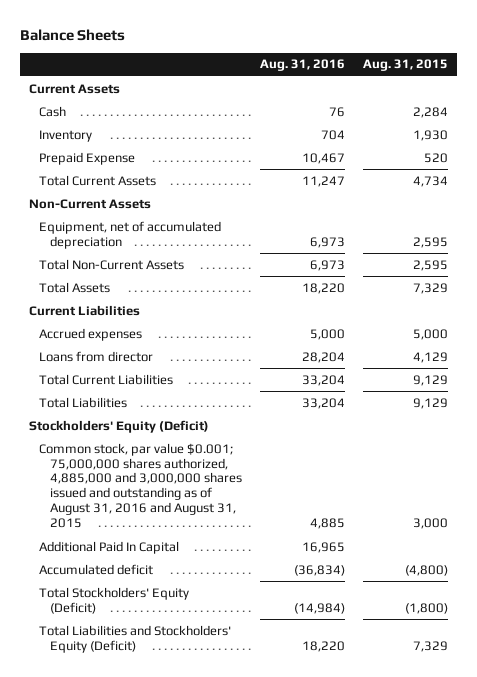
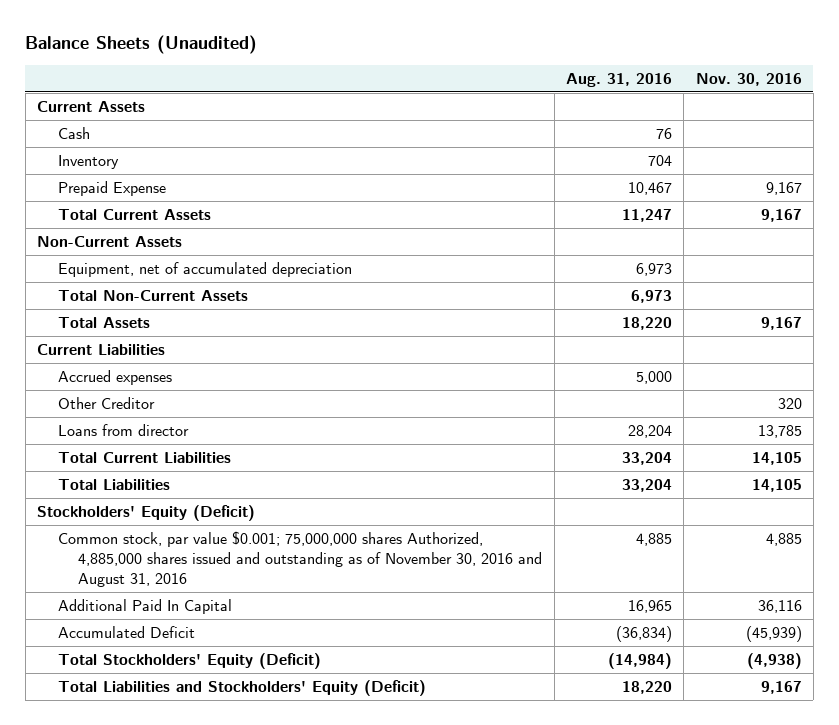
- Balance Sheets
+ Balance Sheets (Unaudited)
- | Aug. 31, 2016 | Aug. 31, 2015
+ | Aug. 31, 2016 | Nov. 30, 2016
+ Other Creditor | | 320
- Common stock, par value $0.001; 75,000,000 shares authorized, 4,885,000 and 3,000,000 shares issued and outstanding as of August 31, 2016 and August 31, 2015 | 4,885 | 3,000
+ Common stock, par value $0.001; 75,000,000 shares Authorized, 4,885,000 shares issued and outstanding as of November 30, 2016 and August 31, 2016 | 4,885 | 4,885
- Accumulated deficit | (36,834) | (4,800)
+ Accumulated Deficit | (36,834) | (45,939)

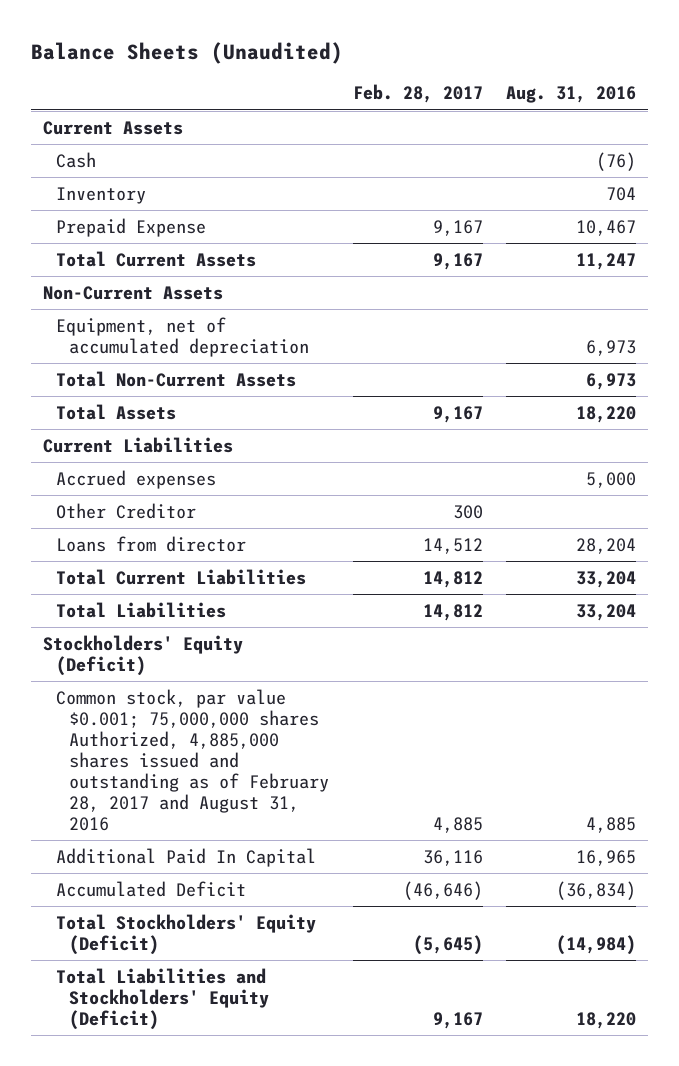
- | Aug. 31, 2016 | Nov. 30, 2016
+ | Feb. 28, 2017 | Aug. 31, 2016
- Cash | 76 |
+ Cash | | (76)
- Common stock, par value $0.001; 75,000,000 shares Authorized, 4,885,000 shares issued and outstanding as of November 30, 2016 and August 31, 2016 | 4,885 | 4,885
+ Common stock, par value $0.001; 75,000,000 shares Authorized, 4,885,000 shares issued and outstanding as of February 28, 2017 and August 31, 2016 | 4,885 | 4,885

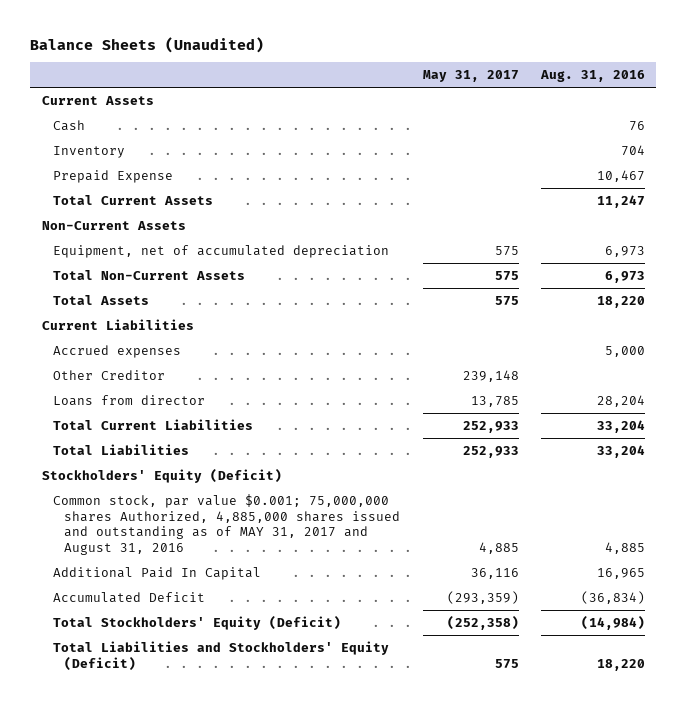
- | Feb. 28, 2017 | Aug. 31, 2016
+ | May 31, 2017 | Aug. 31, 2016
- Cash | | (76)
+ Cash | | 76
- Common stock, par value $0.001; 75,000,000 shares Authorized, 4,885,000 shares issued and outstanding as of February 28, 2017 and August 31, 2016 | 4,885 | 4,885
+ Common stock, par value $0.001; 75,000,000 shares Authorized, 4,885,000 shares issued and outstanding as of MAY 31, 2017 and August 31, 2016 | 4,885 | 4,885

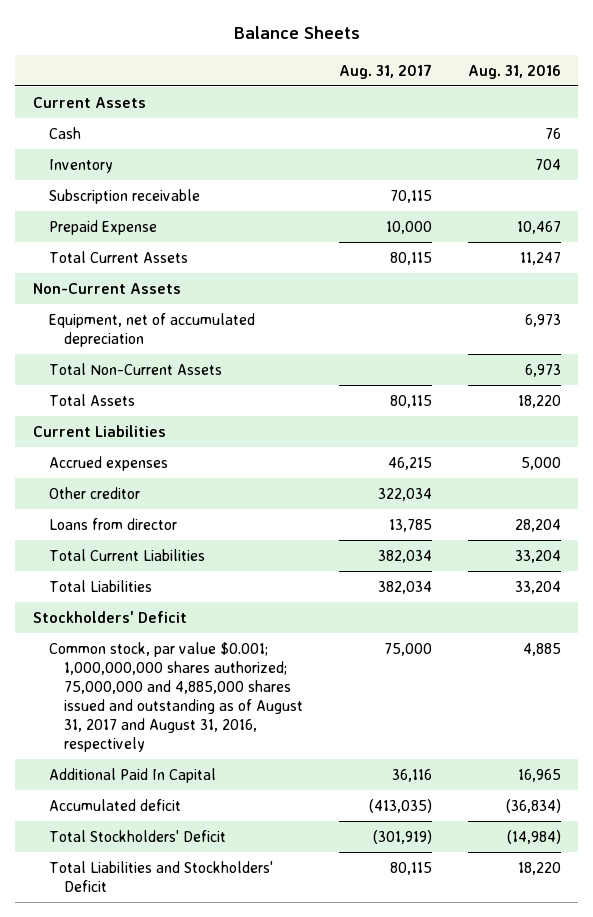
- Balance Sheets (Unaudited)
+ Balance Sheets
- | May 31, 2017 | Aug. 31, 2016
+ | Aug. 31, 2017 | Aug. 31, 2016
+ Subscription receivable | 70,115 |
- Other Creditor | 239,148 |
+ Other creditor | 322,034 |
- Stockholders' Equity (Deficit)
- Common stock, par value $0.001; 75,000,000 shares Authorized, 4,885,000 shares issued and outstanding as of MAY 31, 2017 and August 31, 2016 | 4,885 | 4,885
+ Stockholders' Deficit
+ Common stock, par value $0.001; 1,000,000,000 shares authorized; 75,000,000 and 4,885,000 shares issued and outstanding as of August 31, 2017 and August 31, 2016, respectively | 75,000 | 4,885
- Accumulated Deficit | (293,359) | (36,834)
- Total Stockholders' Equity (Deficit) | (252,358) | (14,984)
- Total Liabilities and Stockholders' Equity (Deficit) | 575 | 18,220
+ Accumulated deficit | (413,035) | (36,834)
+ Total Stockholders' Deficit | (301,919) | (14,984)
+ Total Liabilities and Stockholders' Deficit | 80,115 | 18,220

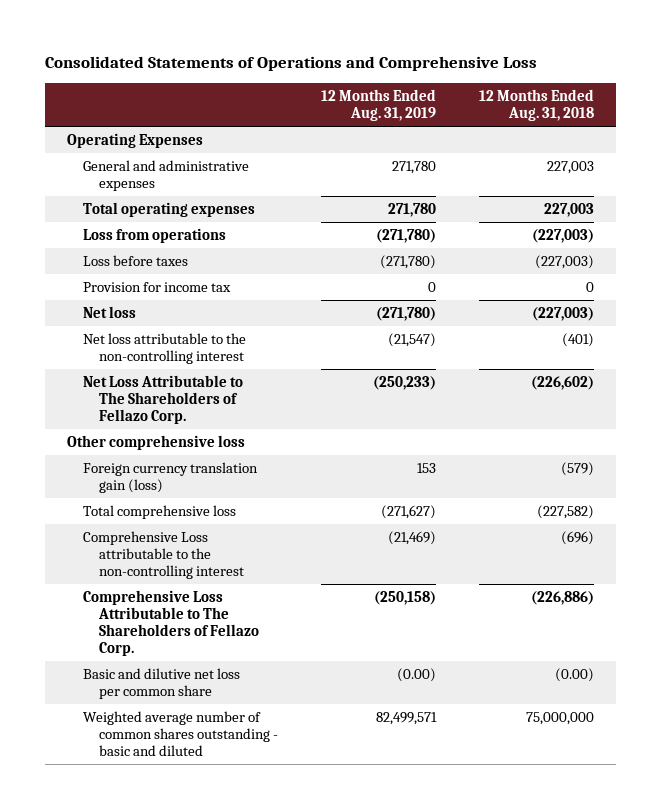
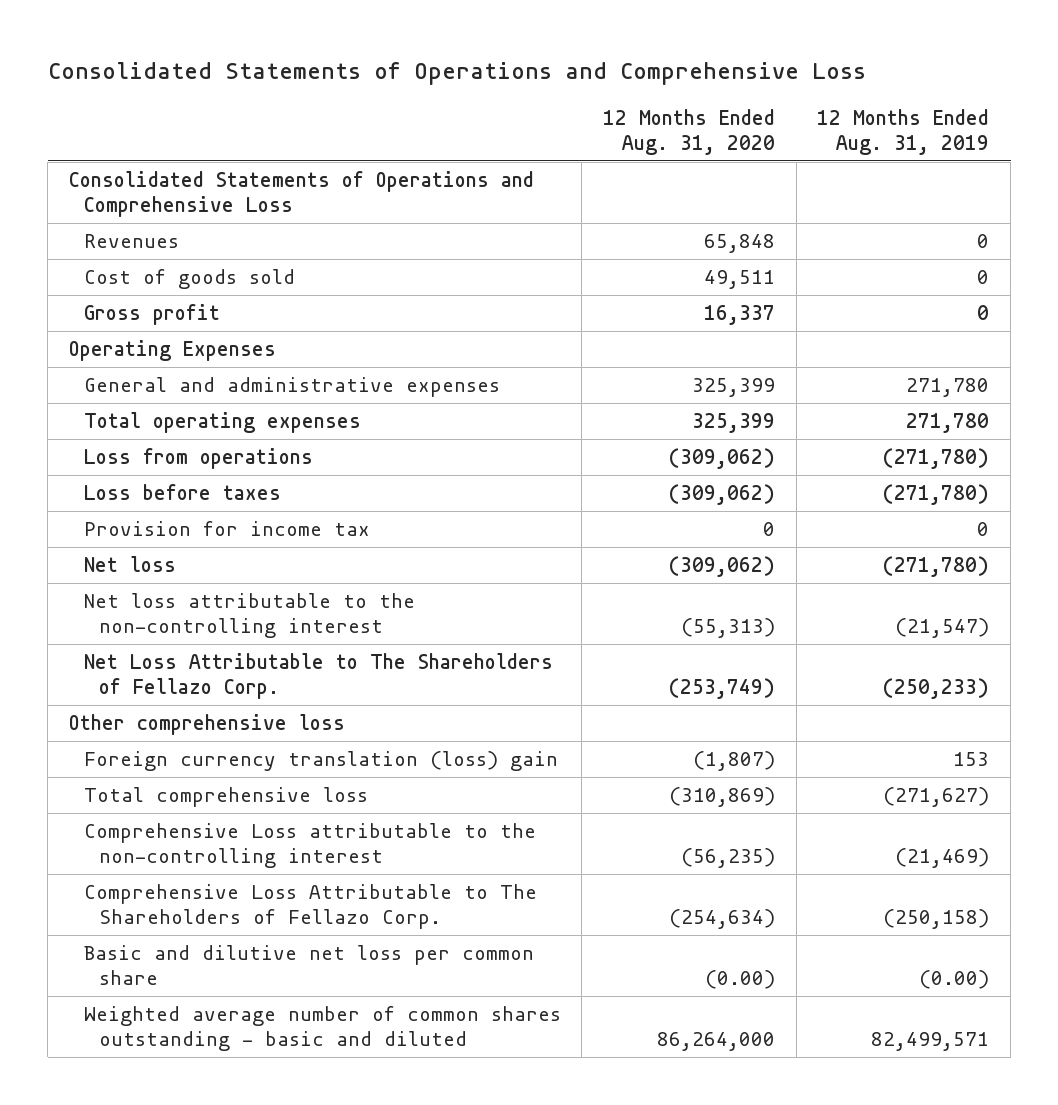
- | 12 Months Ended Aug. 31, 2019 | 12 Months Ended Aug. 31, 2018
+ | 12 Months Ended Aug. 31, 2020 | 12 Months Ended Aug. 31, 2019
+ Consolidated Statements of Operations and Comprehensive Loss
+ Revenues | 65,848 | 0
+ Cost of goods sold | 49,511 | 0
+ Gross profit | 16,337 | 0
- Foreign currency translation gain (loss) | 153 | (579)
+ Foreign currency translation (loss) gain | (1,807) | 153

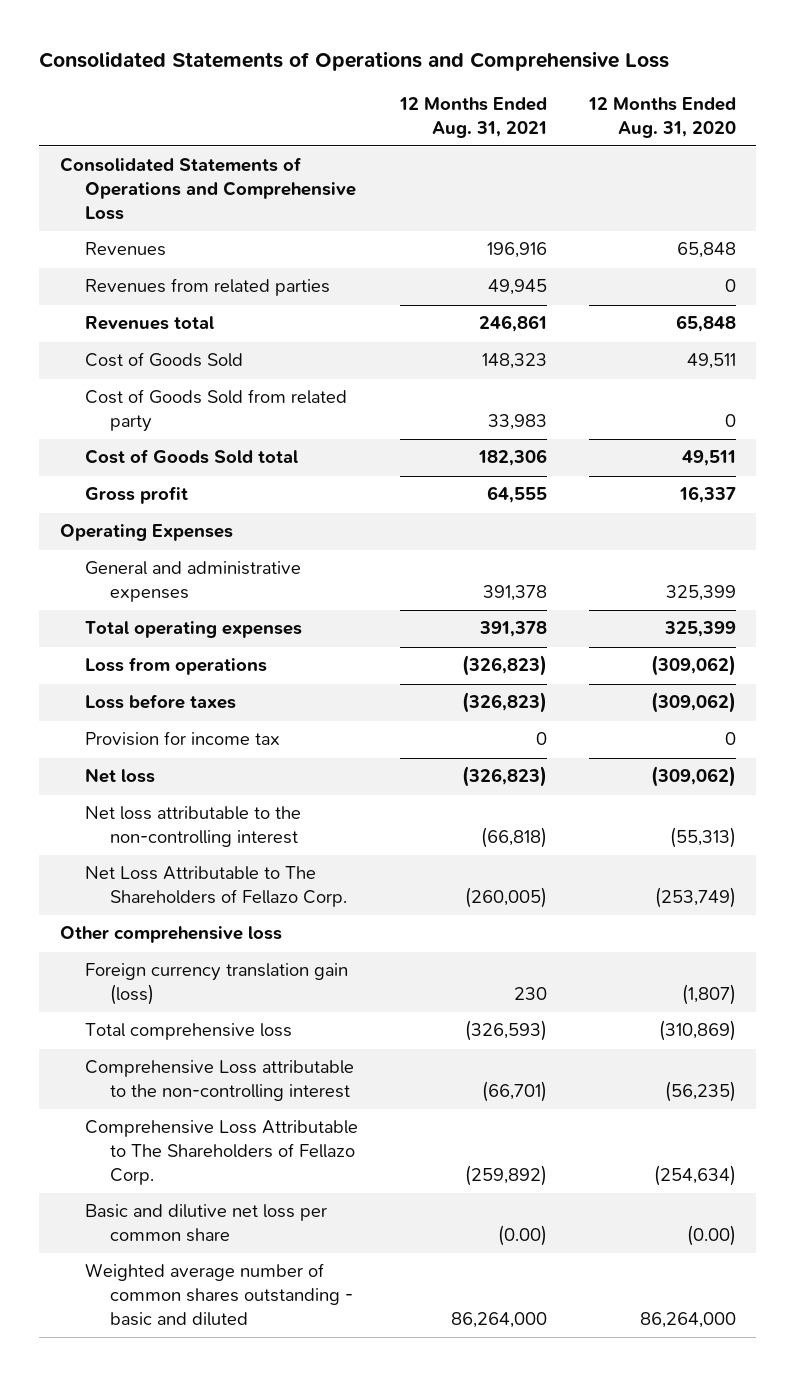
- | 12 Months Ended Aug. 31, 2020 | 12 Months Ended Aug. 31, 2019
+ | 12 Months Ended Aug. 31, 2021 | 12 Months Ended Aug. 31, 2020
- Cost of goods sold | 49,511 | 0
+ Revenues from related parties | 49,945 | 0
+ Revenues total | 246,861 | 65,848
+ Cost of Goods Sold | 148,323 | 49,511
+ Cost of Goods Sold from related party | 33,983 | 0
+ Cost of Goods Sold total | 182,306 | 49,511
- Foreign currency translation (loss) gain | (1,807) | 153
+ Foreign currency translation gain (loss) | 230 | (1,807)

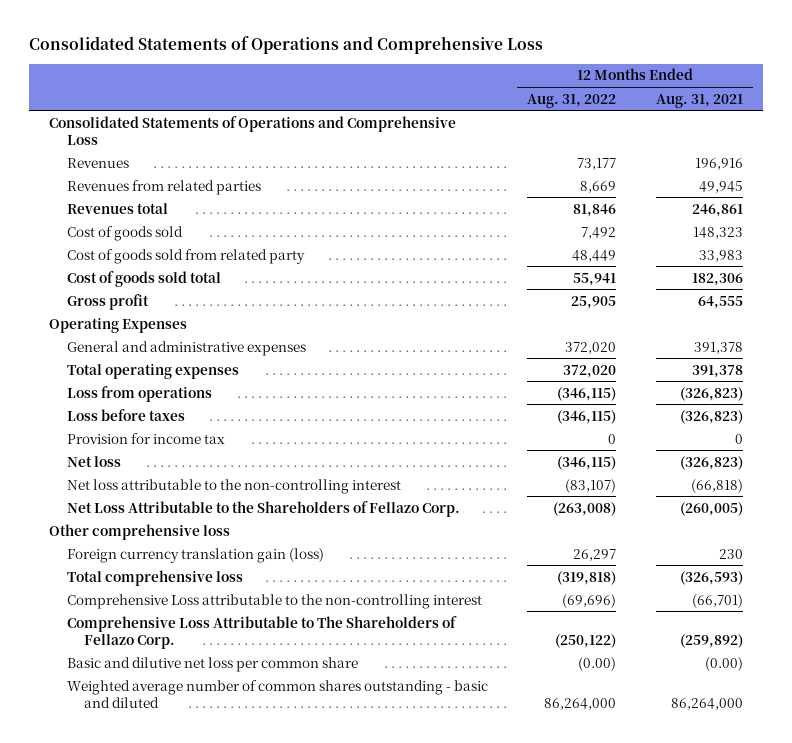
- | 12 Months Ended Aug. 31, 2021 | 12 Months Ended Aug. 31, 2020
+ | 12 Months Ended Aug. 31, 2022 | 12 Months Ended Aug. 31, 2021
- Cost of Goods Sold | 148,323 | 49,511
- Cost of Goods Sold from related party | 33,983 | 0
- Cost of Goods Sold total | 182,306 | 49,511
+ Cost of goods sold | 7,492 | 148,323
+ Cost of goods sold from related party | 48,449 | 33,983
+ Cost of goods sold total | 55,941 | 182,306
- Net Loss Attributable to The Shareholders of Fellazo Corp. | (260,005) | (253,749)
+ Net Loss Attributable to the Shareholders of Fellazo Corp. | (263,008) | (260,005)

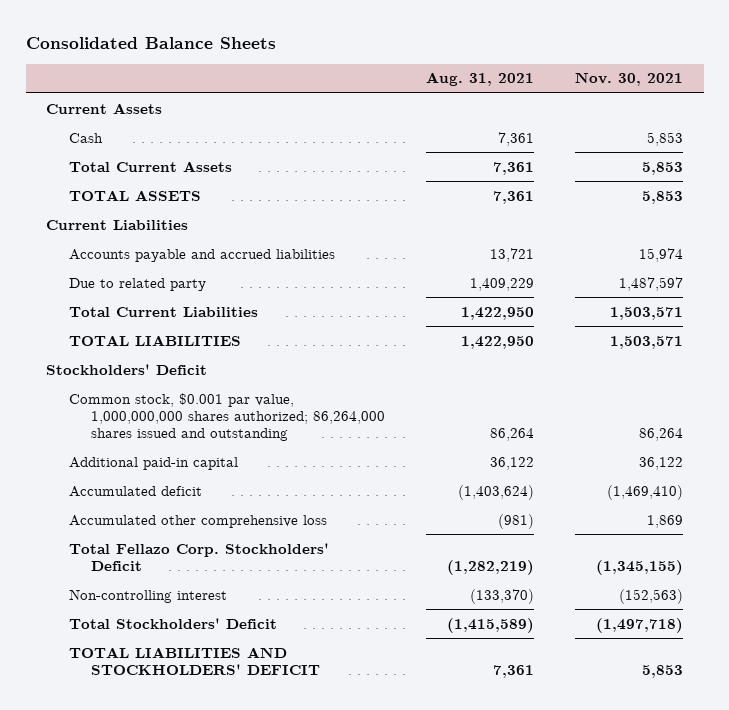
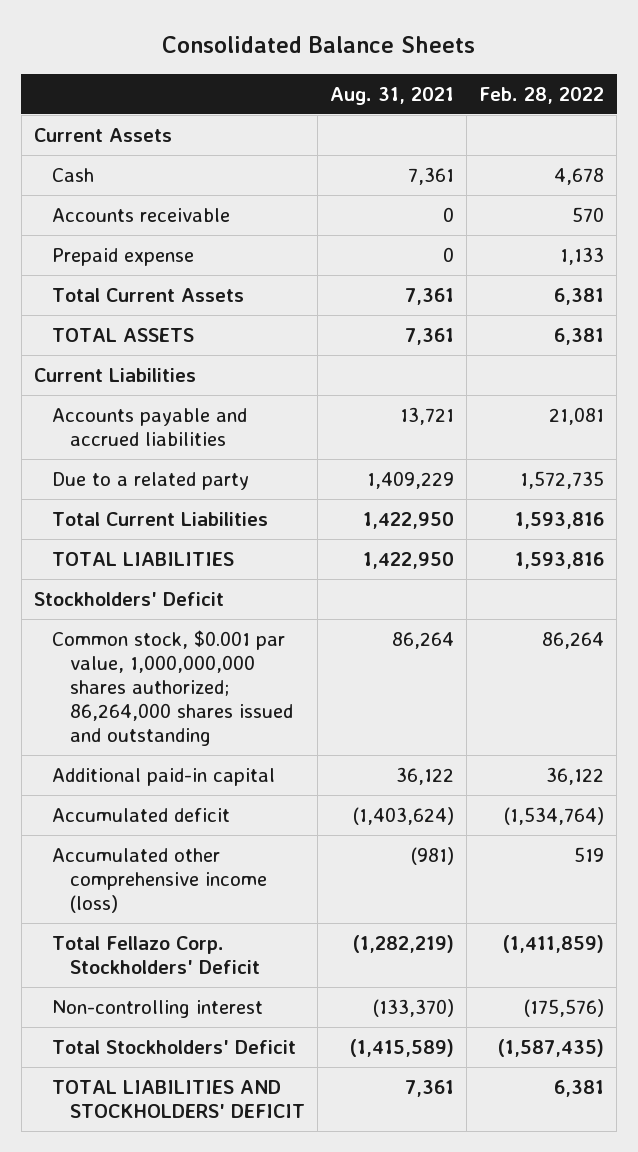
- | Aug. 31, 2021 | Nov. 30, 2021
+ | Aug. 31, 2021 | Feb. 28, 2022
+ Accounts receivable | 0 | 570
+ Prepaid expense | 0 | 1,133
- Due to related party | 1,409,229 | 1,487,597
+ Due to a related party | 1,409,229 | 1,572,735
- Accumulated other comprehensive loss | (981) | 1,869
+ Accumulated other comprehensive income (loss) | (981) | 519

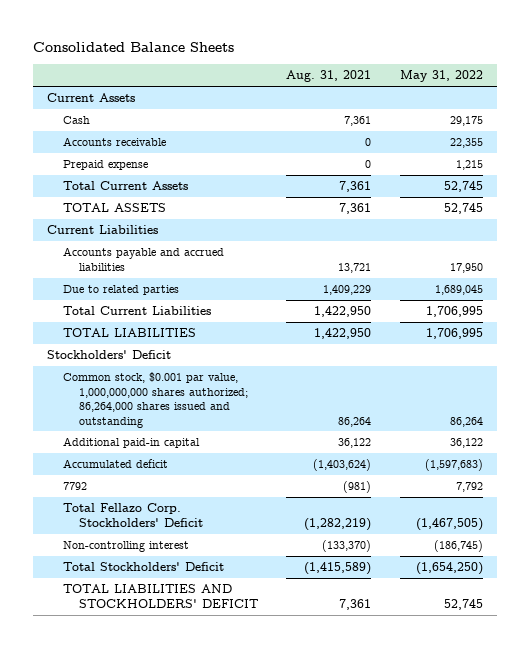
- | Aug. 31, 2021 | Feb. 28, 2022
+ | Aug. 31, 2021 | May 31, 2022
- Due to a related party | 1,409,229 | 1,572,735
+ Due to related parties | 1,409,229 | 1,689,045
- Accumulated other comprehensive income (loss) | (981) | 519
+ 7792 | (981) | 7,792

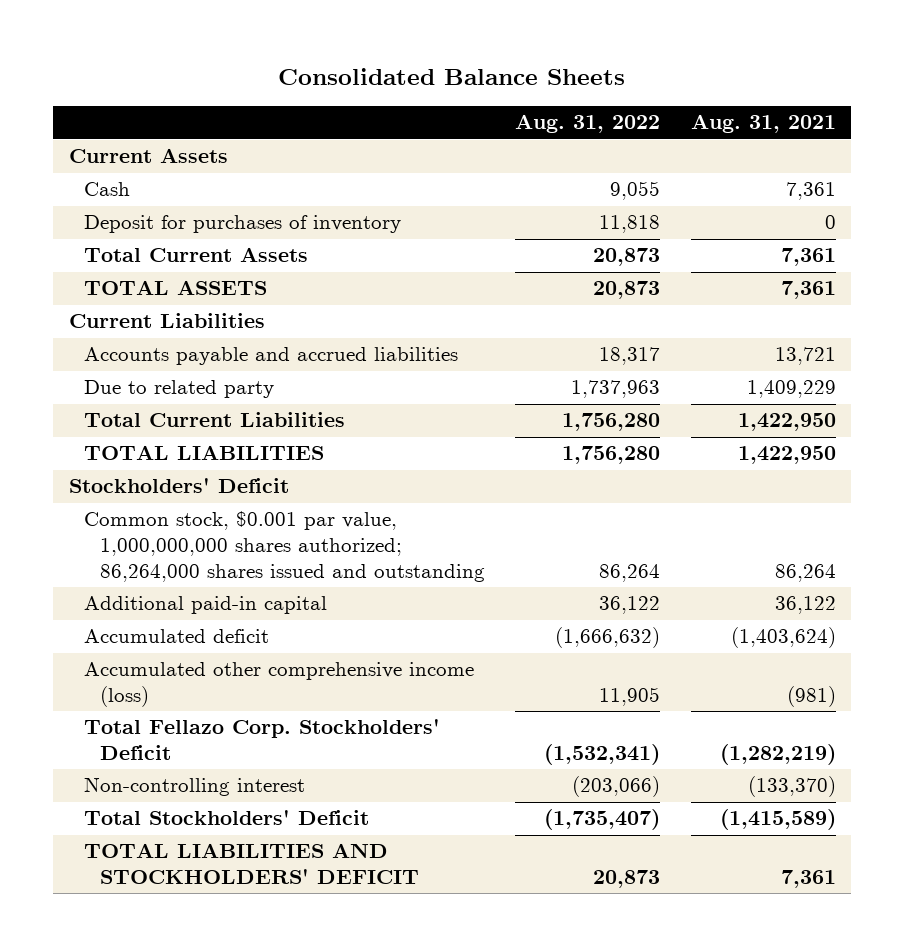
- | Aug. 31, 2021 | May 31, 2022
+ | Aug. 31, 2022 | Aug. 31, 2021
- Accounts receivable | 0 | 22,355
- Prepaid expense | 0 | 1,215
+ Deposit for purchases of inventory | 11,818 | 0
- Due to related parties | 1,409,229 | 1,689,045
+ Due to related party | 1,737,963 | 1,409,229
- 7792 | (981) | 7,792
+ Accumulated other comprehensive income (loss) | 11,905 | (981)

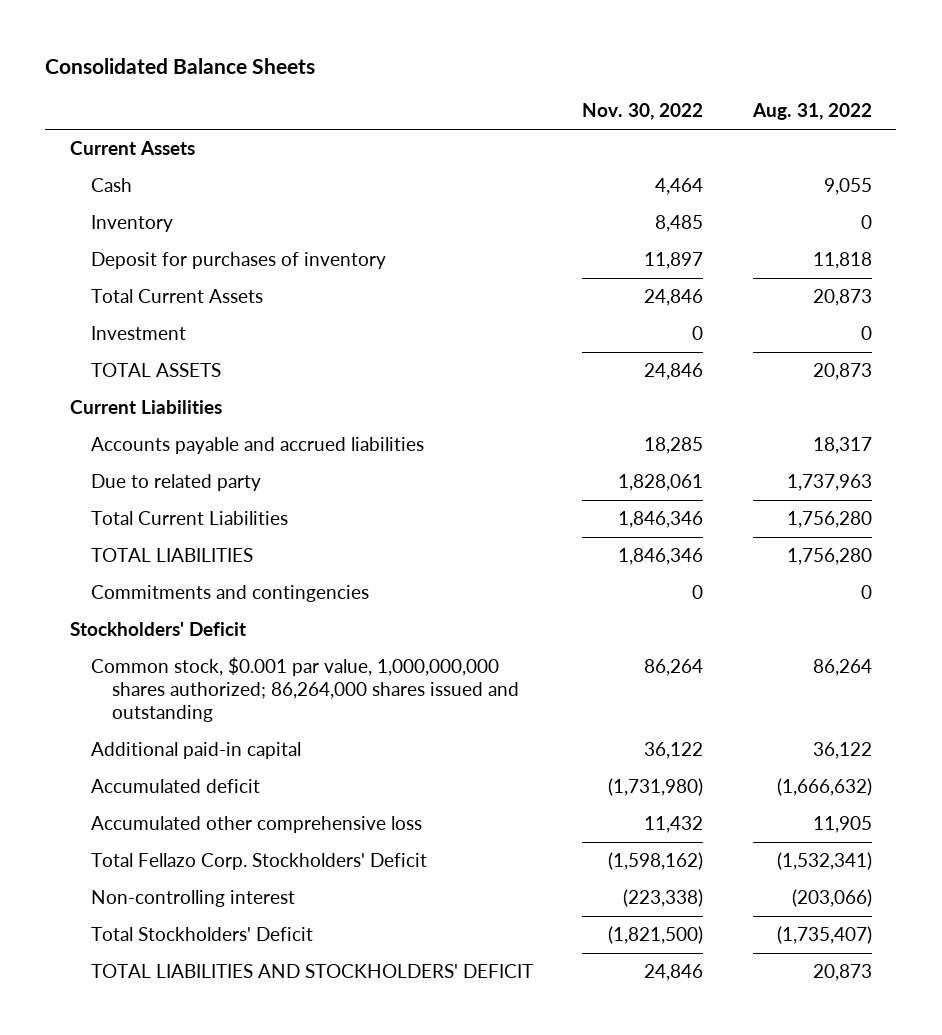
- | Aug. 31, 2022 | Aug. 31, 2021
+ | Nov. 30, 2022 | Aug. 31, 2022
+ Inventory | 8,485 | 0
+ Investment | 0 | 0
+ Commitments and contingencies | 0 | 0
- Accumulated other comprehensive income (loss) | 11,905 | (981)
+ Accumulated other comprehensive loss | 11,432 | 11,905

